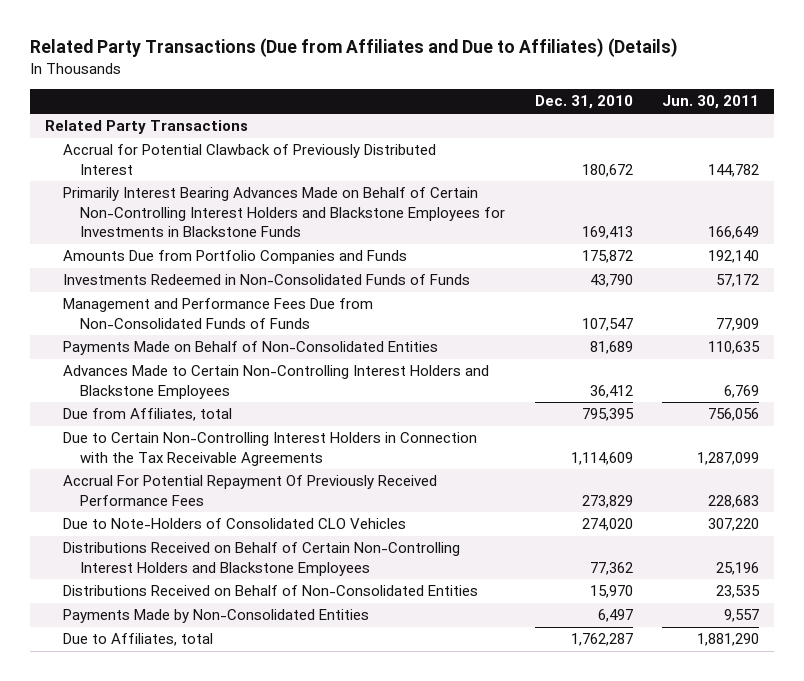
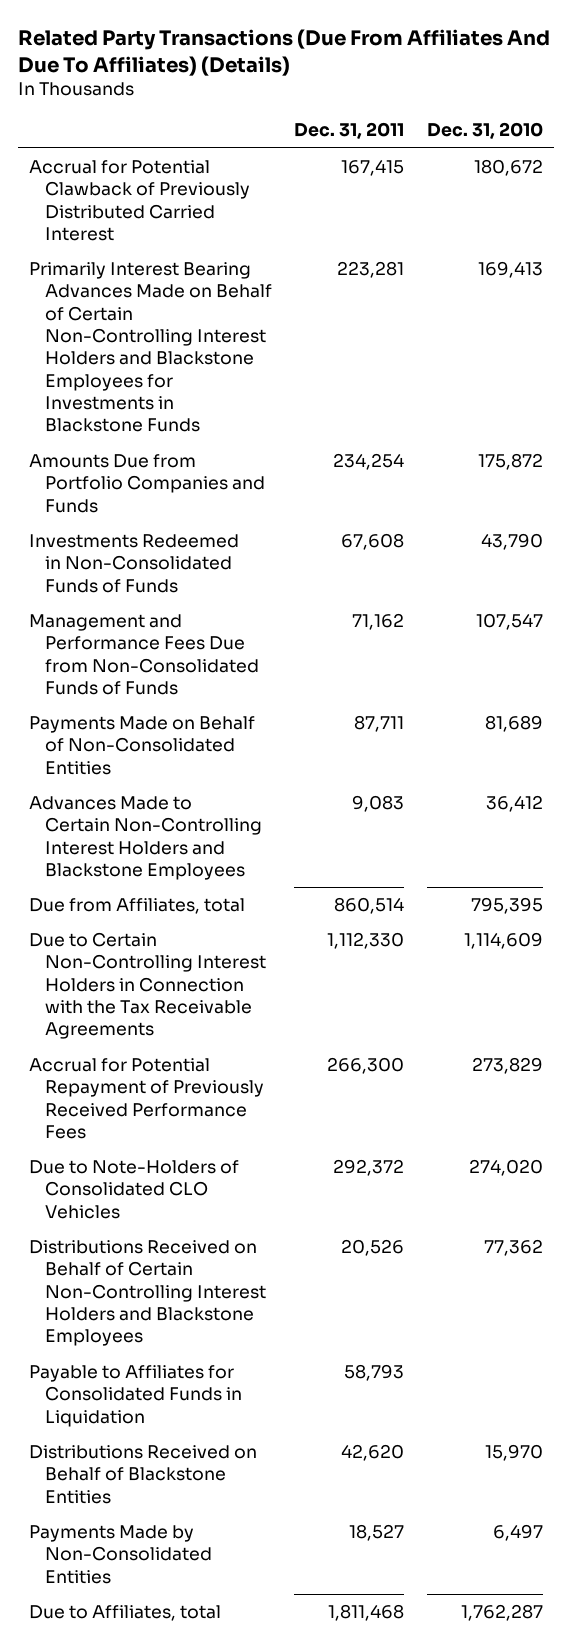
- Related Party Transactions (Due from Affiliates and Due to Affiliates) (Details)
+ Related Party Transactions (Due From Affiliates And Due To Affiliates) (Details)
- | Dec. 31, 2010 | Jun. 30, 2011
+ | Dec. 31, 2011 | Dec. 31, 2010
- Related Party Transactions
- Accrual for Potential Clawback of Previously Distributed Interest | 180,672 | 144,782
+ Accrual for Potential Clawback of Previously Distributed Carried Interest | 167,415 | 180,672
- Accrual For Potential Repayment Of Previously Received Performance Fees | 273,829 | 228,683
+ Accrual for Potential Repayment of Previously Received Performance Fees | 266,300 | 273,829
- Distributions Received on Behalf of Non-Consolidated Entities | 15,970 | 23,535
+ Payable to Affiliates for Consolidated Funds in Liquidation | 58,793 |
+ Distributions Received on Behalf of Blackstone Entities | 42,620 | 15,970

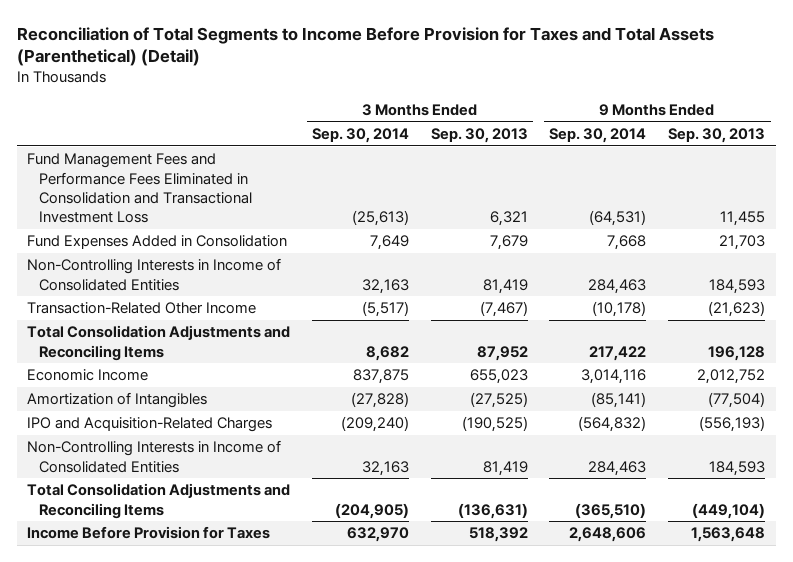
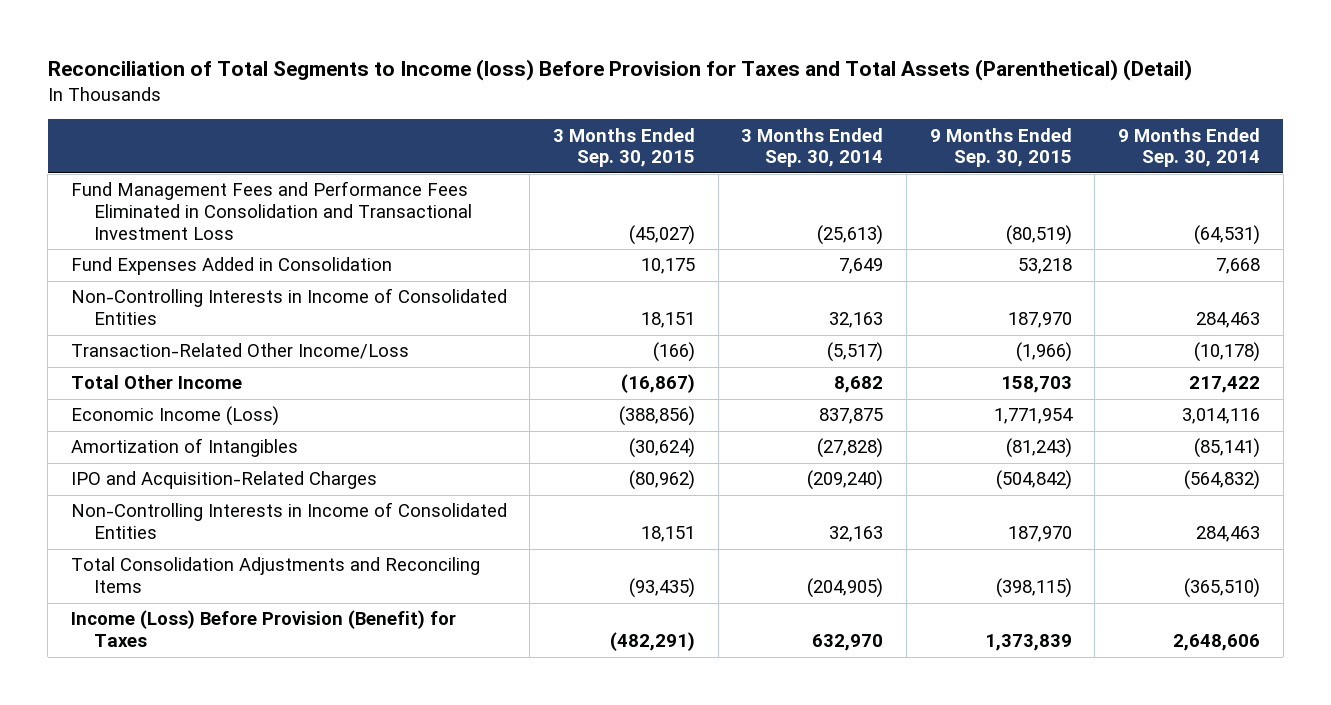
- Reconciliation of Total Segments to Income Before Provision for Taxes and Total Assets (Parenthetical) (Detail)
+ Reconciliation of Total Segments to Income (loss) Before Provision for Taxes and Total Assets (Parenthetical) (Detail)
- | 3 Months Ended Sep. 30, 2014 | 3 Months Ended Sep. 30, 2013 | 9 Months Ended Sep. 30, 2014 | 9 Months Ended Sep. 30, 2013
+ | 3 Months Ended Sep. 30, 2015 | 3 Months Ended Sep. 30, 2014 | 9 Months Ended Sep. 30, 2015 | 9 Months Ended Sep. 30, 2014
- Transaction-Related Other Income | (5,517) | (7,467) | (10,178) | (21,623)
- Total Consolidation Adjustments and Reconciling Items | 8,682 | 87,952 | 217,422 | 196,128
- Economic Income | 837,875 | 655,023 | 3,014,116 | 2,012,752
+ Transaction-Related Other Income/Loss | (166) | (5,517) | (1,966) | (10,178)
+ Total Other Income | (16,867) | 8,682 | 158,703 | 217,422
+ Economic Income (Loss) | (388,856) | 837,875 | 1,771,954 | 3,014,116
- Income Before Provision for Taxes | 632,970 | 518,392 | 2,648,606 | 1,563,648
+ Income (Loss) Before Provision (Benefit) for Taxes | (482,291) | 632,970 | 1,373,839 | 2,648,606

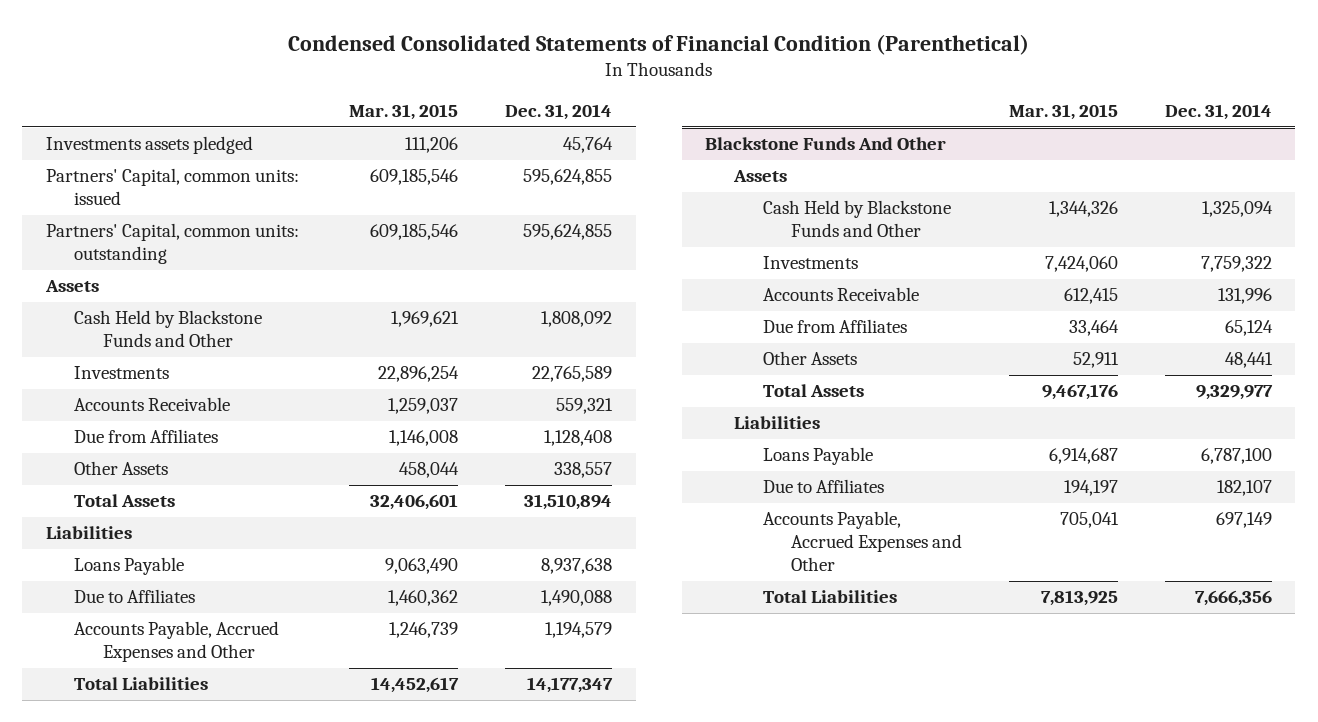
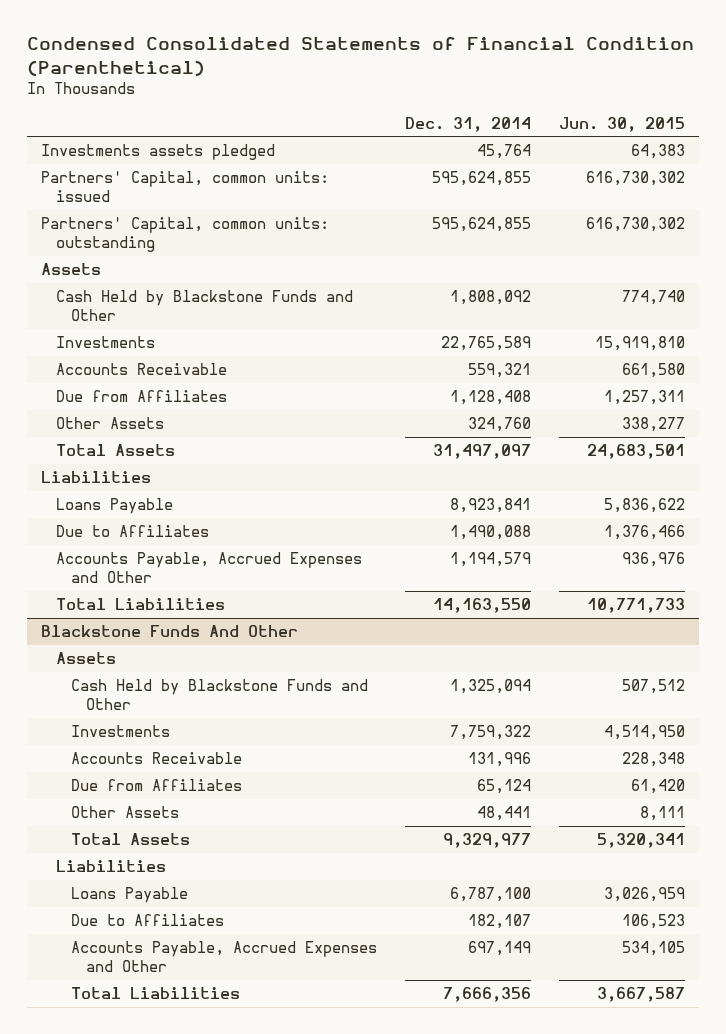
- | Mar. 31, 2015 | Dec. 31, 2014
+ | Dec. 31, 2014 | Jun. 30, 2015
- Other Assets | 458,044 | 338,557
- Total Assets | 32,406,601 | 31,510,894
+ Other Assets | 324,760 | 338,277
+ Total Assets | 31,497,097 | 24,683,501
- Loans Payable | 9,063,490 | 8,937,638
+ Loans Payable | 8,923,841 | 5,836,622
- Total Liabilities | 14,452,617 | 14,177,347
+ Total Liabilities | 14,163,550 | 10,771,733

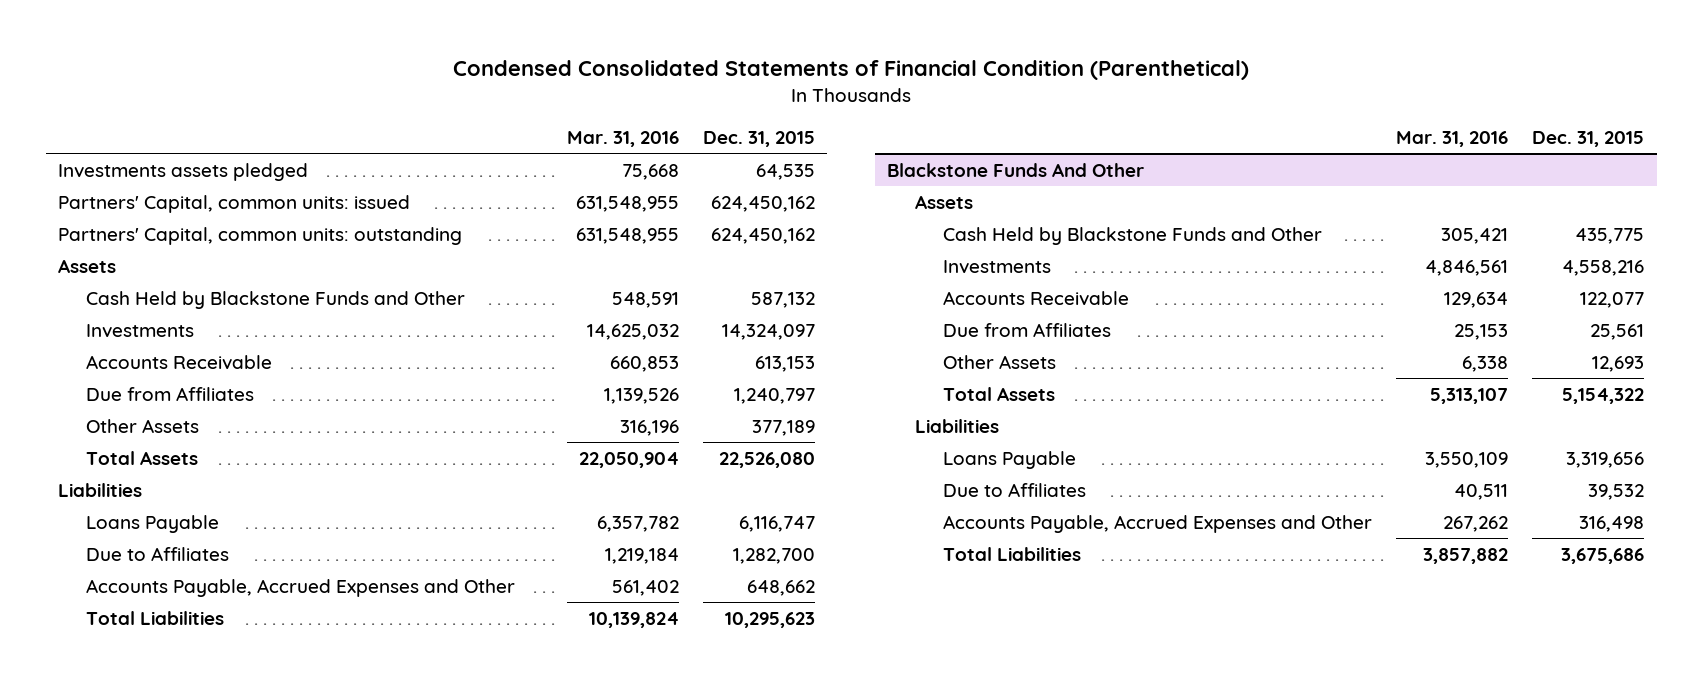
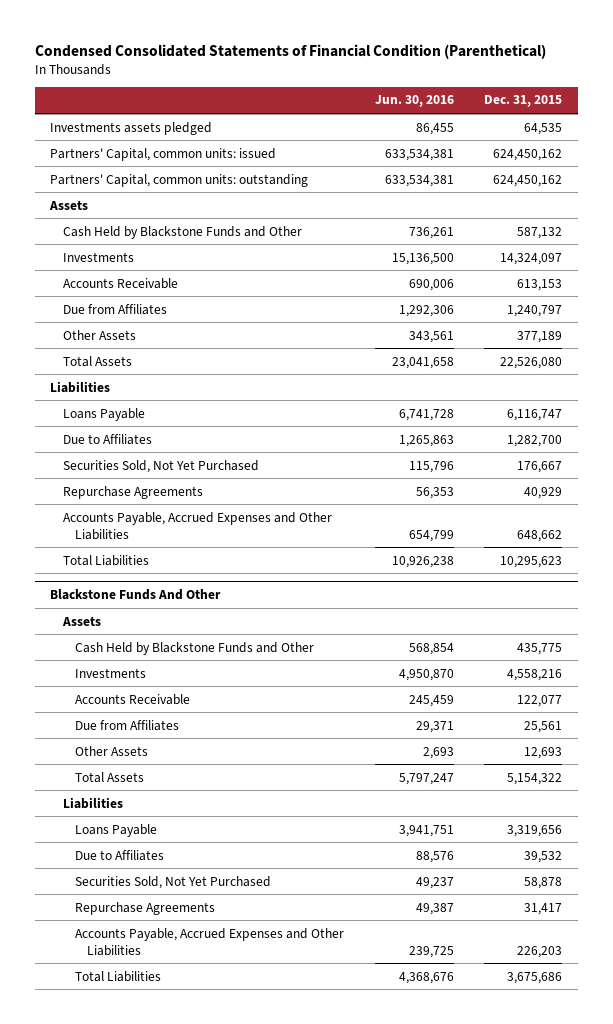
- | Mar. 31, 2016 | Dec. 31, 2015
+ | Jun. 30, 2016 | Dec. 31, 2015
- Accounts Payable, Accrued Expenses and Other | 561,402 | 648,662
+ Securities Sold, Not Yet Purchased | 115,796 | 176,667
+ Repurchase Agreements | 56,353 | 40,929
+ Accounts Payable, Accrued Expenses and Other Liabilities | 654,799 | 648,662
@ Blackstone Funds And Other
- Accounts Payable, Accrued Expenses and Other | 267,262 | 316,498
+ Securities Sold, Not Yet Purchased | 49,237 | 58,878
+ Repurchase Agreements | 49,387 | 31,417
+ Accounts Payable, Accrued Expenses and Other Liabilities | 239,725 | 226,203

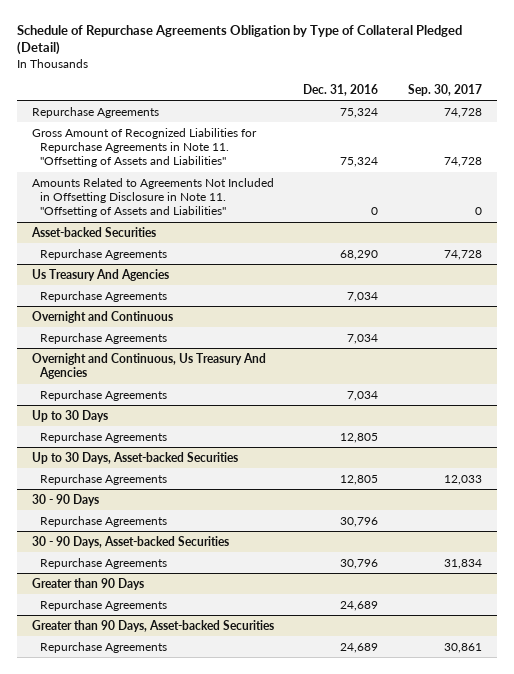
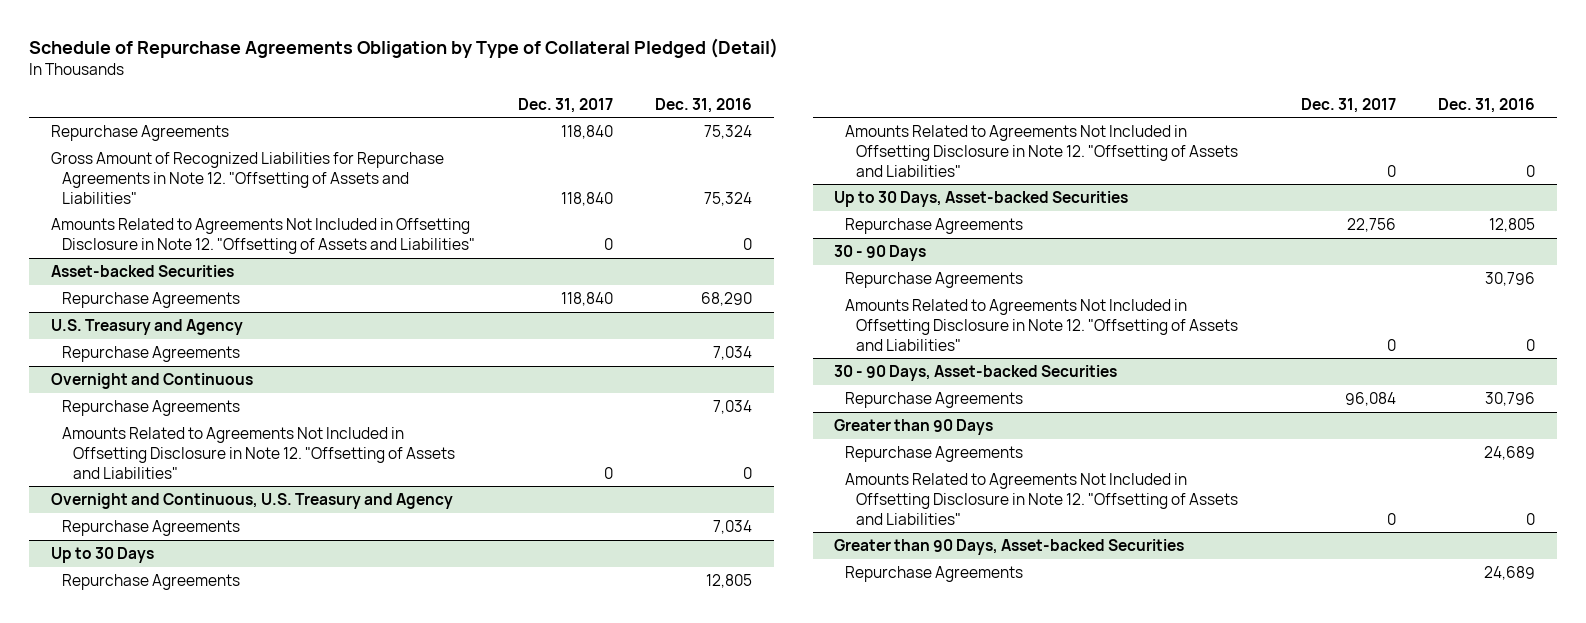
- | Dec. 31, 2016 | Sep. 30, 2017
+ | Dec. 31, 2017 | Dec. 31, 2016
- Gross Amount of Recognized Liabilities for Repurchase Agreements in Note 11. "Offsetting of Assets and Liabilities" | 75,324 | 74,728
- Amounts Related to Agreements Not Included in Offsetting Disclosure in Note 11. "Offsetting of Assets and Liabilities" | 0 | 0
+ Gross Amount of Recognized Liabilities for Repurchase Agreements in Note 12. "Offsetting of Assets and Liabilities" | 118,840 | 75,324
+ Amounts Related to Agreements Not Included in Offsetting Disclosure in Note 12. "Offsetting of Assets and Liabilities" | 0 | 0
- Us Treasury And Agencies
+ U.S. Treasury and Agency
- Overnight and Continuous, Us Treasury And Agencies
@ Overnight and Continuous
+ Amounts Related to Agreements Not Included in Offsetting Disclosure in Note 12. "Offsetting of Assets and Liabilities" | 0 | 0
+ Overnight and Continuous, U.S. Treasury and Agency
@ Up to 30 Days
+ Amounts Related to Agreements Not Included in Offsetting Disclosure in Note 12. "Offsetting of Assets and Liabilities" | 0 | 0
@ 30 - 90 Days
+ Amounts Related to Agreements Not Included in Offsetting Disclosure in Note 12. "Offsetting of Assets and Liabilities" | 0 | 0
@ Greater than 90 Days
+ Amounts Related to Agreements Not Included in Offsetting Disclosure in Note 12. "Offsetting of Assets and Liabilities" | 0 | 0

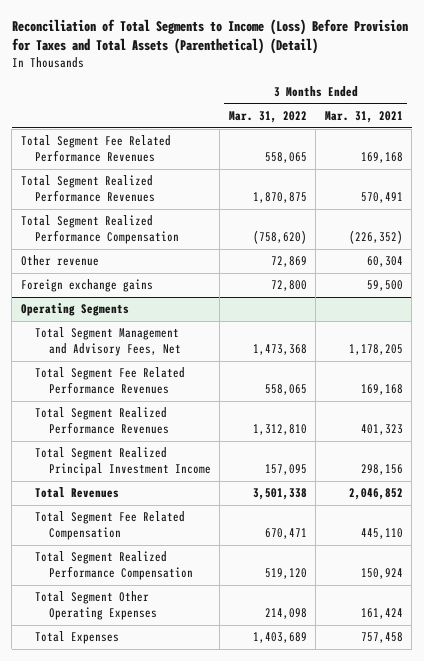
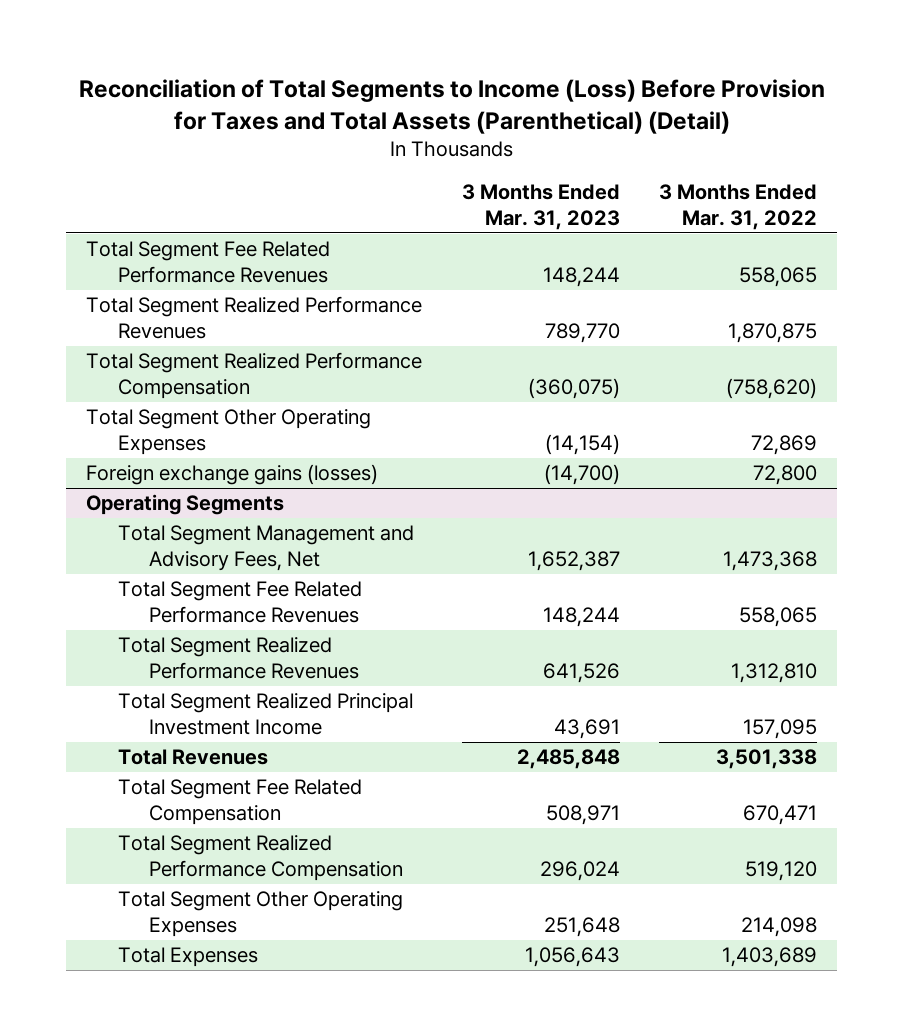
- | 3 Months Ended Mar. 31, 2022 | 3 Months Ended Mar. 31, 2021
+ | 3 Months Ended Mar. 31, 2023 | 3 Months Ended Mar. 31, 2022
- Other revenue | 72,869 | 60,304
- Foreign exchange gains | 72,800 | 59,500
+ Total Segment Other Operating Expenses | (14,154) | 72,869
+ Foreign exchange gains (losses) | (14,700) | 72,800

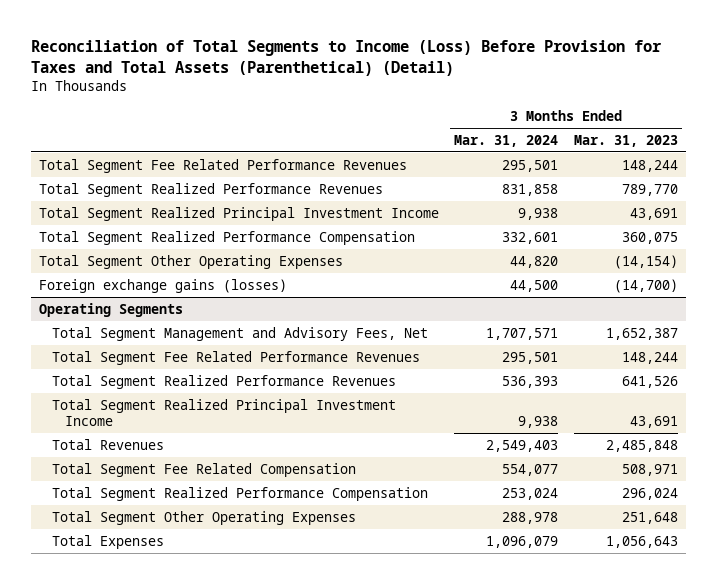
- | 3 Months Ended Mar. 31, 2023 | 3 Months Ended Mar. 31, 2022
+ | 3 Months Ended Mar. 31, 2024 | 3 Months Ended Mar. 31, 2023
- Total Segment Realized Performance Compensation | (360,075) | (758,620)
+ Total Segment Realized Principal Investment Income | 9,938 | 43,691
+ Total Segment Realized Performance Compensation | 332,601 | 360,075

